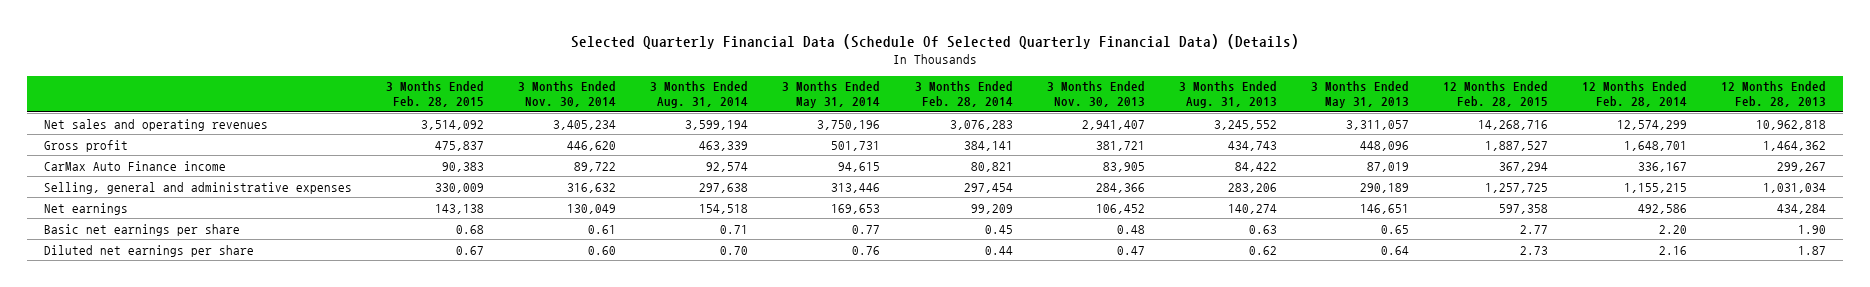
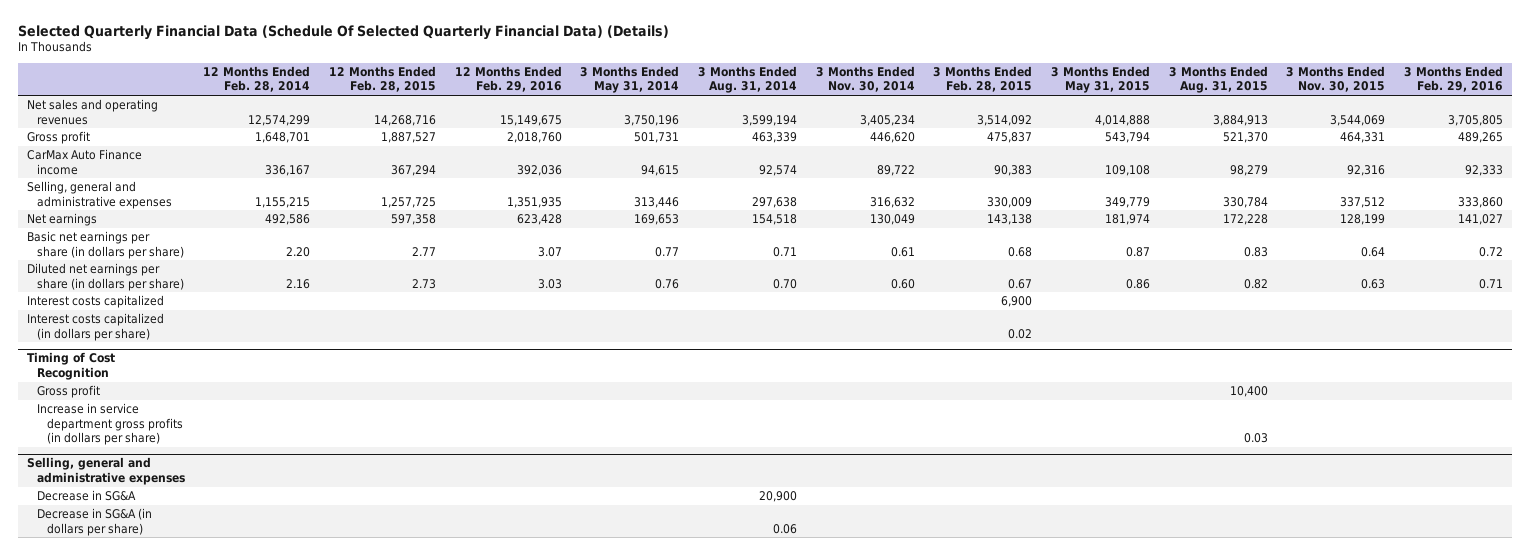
- | 3 Months Ended Feb. 28, 2015 | 3 Months Ended Nov. 30, 2014 | 3 Months Ended Aug. 31, 2014 | 3 Months Ended May 31, 2014 | 3 Months Ended Feb. 28, 2014 | 3 Months Ended Nov. 30, 2013 | 3 Months Ended Aug. 31, 2013 | 3 Months Ended May 31, 2013 | 12 Months Ended Feb. 28, 2015 | 12 Months Ended Feb. 28, 2014 | 12 Months Ended Feb. 28, 2013
+ | 12 Months Ended Feb. 28, 2014 | 12 Months Ended Feb. 28, 2015 | 12 Months Ended Feb. 29, 2016 | 3 Months Ended May 31, 2014 | 3 Months Ended Aug. 31, 2014 | 3 Months Ended Nov. 30, 2014 | 3 Months Ended Feb. 28, 2015 | 3 Months Ended May 31, 2015 | 3 Months Ended Aug. 31, 2015 | 3 Months Ended Nov. 30, 2015 | 3 Months Ended Feb. 29, 2016
- Basic net earnings per share | 0.68 | 0.61 | 0.71 | 0.77 | 0.45 | 0.48 | 0.63 | 0.65 | 2.77 | 2.20 | 1.90
- Diluted net earnings per share | 0.67 | 0.60 | 0.70 | 0.76 | 0.44 | 0.47 | 0.62 | 0.64 | 2.73 | 2.16 | 1.87
+ Basic net earnings per share (in dollars per share) | 2.20 | 2.77 | 3.07 | 0.77 | 0.71 | 0.61 | 0.68 | 0.87 | 0.83 | 0.64 | 0.72
+ Diluted net earnings per share (in dollars per share) | 2.16 | 2.73 | 3.03 | 0.76 | 0.70 | 0.60 | 0.67 | 0.86 | 0.82 | 0.63 | 0.71
+ Interest costs capitalized | | | | | | | 6,900 | | | |
+ Interest costs capitalized (in dollars per share) | | | | | | | 0.02 | | | |
+ Timing of Cost Recognition
+ Gross profit | | | | | | | | | 10,400 | |
+ Increase in service department gross profits (in dollars per share) | | | | | | | | | 0.03 | |
+ Selling, general and administrative expenses
+ Decrease in SG&A | | | | | 20,900 | | | | | |
+ Decrease in SG&A (in dollars per share) | | | | | 0.06 | | | | | |

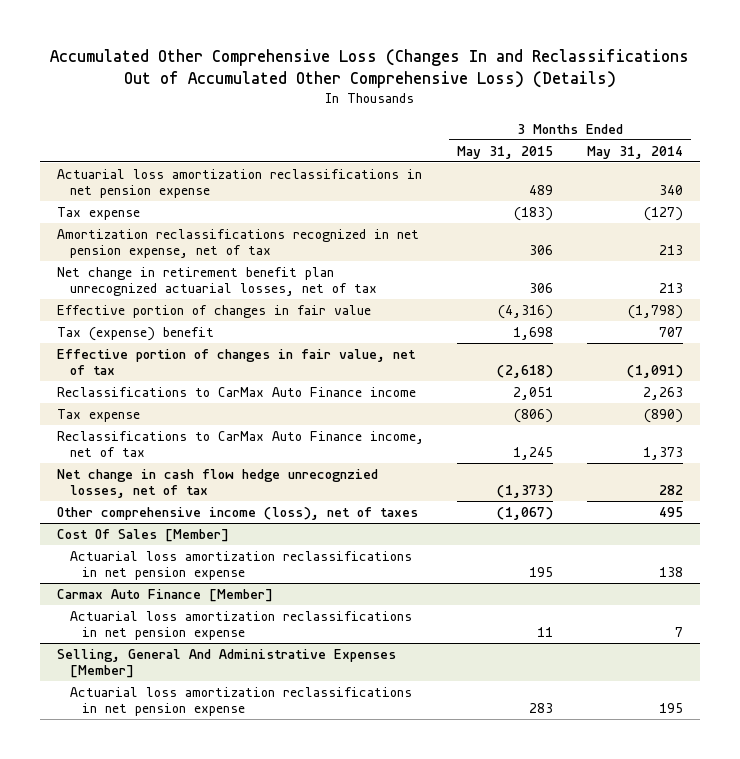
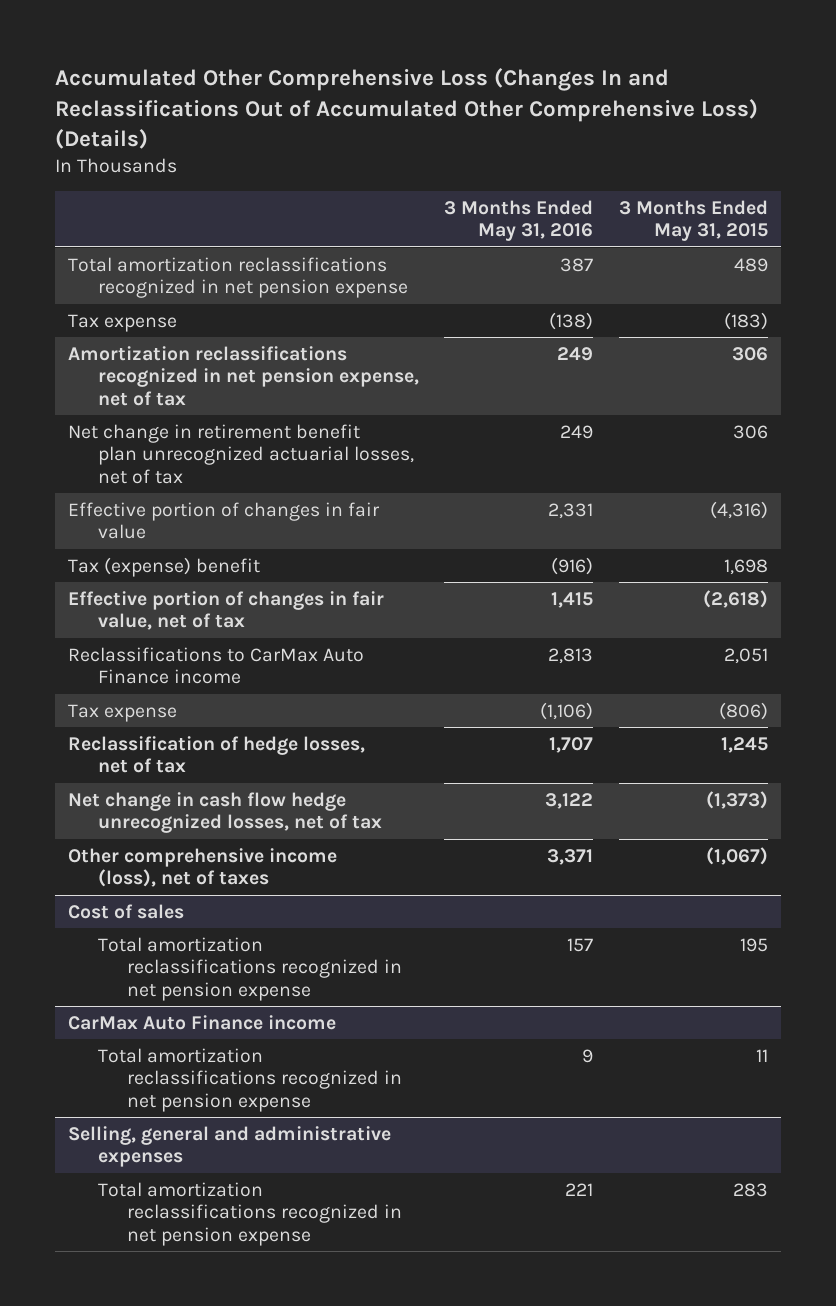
- | 3 Months Ended May 31, 2015 | 3 Months Ended May 31, 2014
+ | 3 Months Ended May 31, 2016 | 3 Months Ended May 31, 2015
- Actuarial loss amortization reclassifications in net pension expense | 489 | 340
+ Total amortization reclassifications recognized in net pension expense | 387 | 489
- Reclassifications to CarMax Auto Finance income, net of tax | 1,245 | 1,373
- Net change in cash flow hedge unrecognzied losses, net of tax | (1,373) | 282
+ Reclassification of hedge losses, net of tax | 1,707 | 1,245
+ Net change in cash flow hedge unrecognized losses, net of tax | 3,122 | (1,373)
- Cost Of Sales [Member]
- Actuarial loss amortization reclassifications in net pension expense | 195 | 138
- Carmax Auto Finance [Member]
- Actuarial loss amortization reclassifications in net pension expense | 11 | 7
- Selling, General And Administrative Expenses [Member]
- Actuarial loss amortization reclassifications in net pension expense | 283 | 195
+ Cost of sales
+ Total amortization reclassifications recognized in net pension expense | 157 | 195
+ CarMax Auto Finance income
+ Total amortization reclassifications recognized in net pension expense | 9 | 11
+ Selling, general and administrative expenses
+ Total amortization reclassifications recognized in net pension expense | 221 | 283

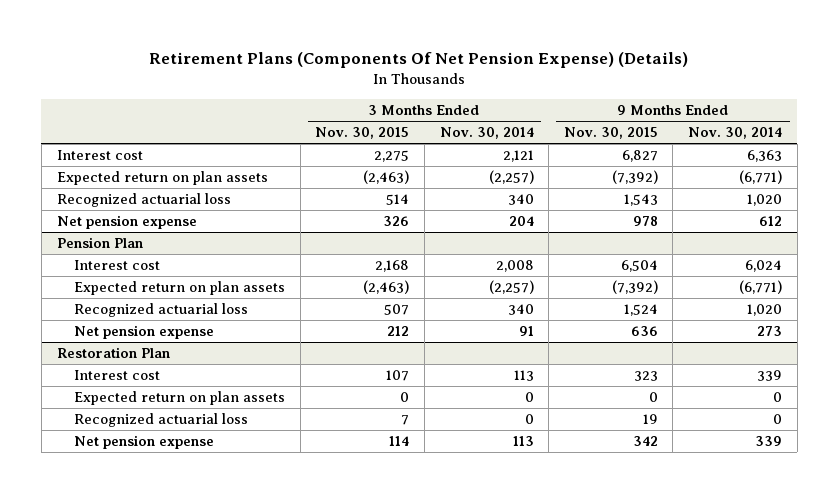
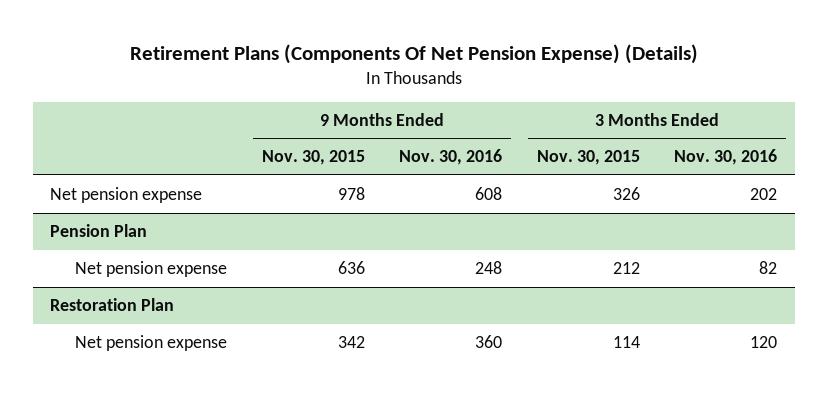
- | 3 Months Ended Nov. 30, 2015 | 3 Months Ended Nov. 30, 2014 | 9 Months Ended Nov. 30, 2015 | 9 Months Ended Nov. 30, 2014
+ | 9 Months Ended Nov. 30, 2015 | 9 Months Ended Nov. 30, 2016 | 3 Months Ended Nov. 30, 2015 | 3 Months Ended Nov. 30, 2016
- Interest cost | 2,275 | 2,121 | 6,827 | 6,363
- Expected return on plan assets | (2,463) | (2,257) | (7,392) | (6,771)
- Recognized actuarial loss | 514 | 340 | 1,543 | 1,020
@ Pension Plan
- Interest cost | 2,168 | 2,008 | 6,504 | 6,024
- Expected return on plan assets | (2,463) | (2,257) | (7,392) | (6,771)
- Recognized actuarial loss | 507 | 340 | 1,524 | 1,020
@ Restoration Plan
- Interest cost | 107 | 113 | 323 | 339
- Expected return on plan assets | 0 | 0 | 0 | 0
- Recognized actuarial loss | 7 | 0 | 19 | 0

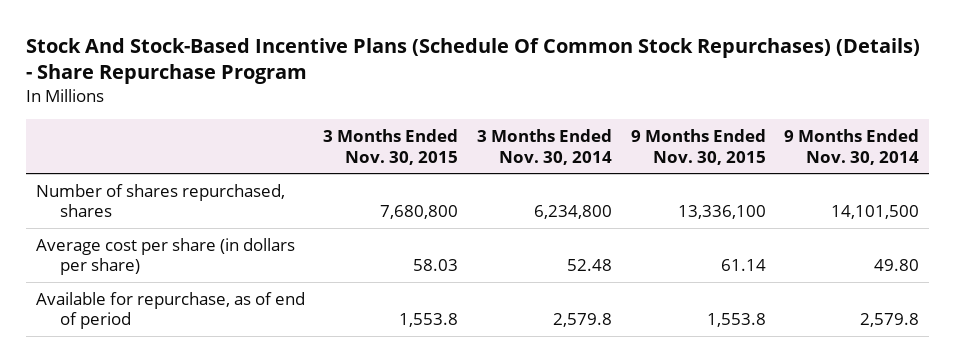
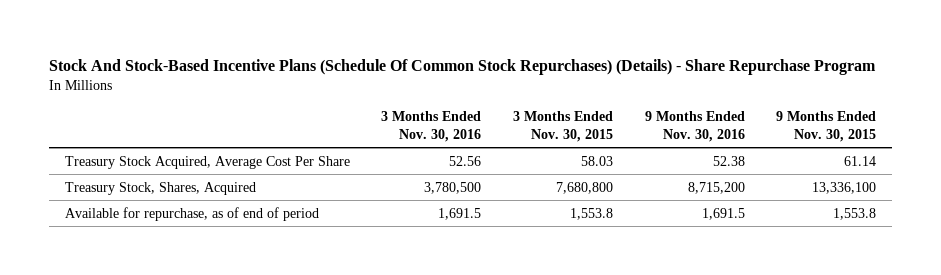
- | 3 Months Ended Nov. 30, 2015 | 3 Months Ended Nov. 30, 2014 | 9 Months Ended Nov. 30, 2015 | 9 Months Ended Nov. 30, 2014
+ | 3 Months Ended Nov. 30, 2016 | 3 Months Ended Nov. 30, 2015 | 9 Months Ended Nov. 30, 2016 | 9 Months Ended Nov. 30, 2015
- Number of shares repurchased, shares | 7,680,800 | 6,234,800 | 13,336,100 | 14,101,500
- Average cost per share (in dollars per share) | 58.03 | 52.48 | 61.14 | 49.80
+ Treasury Stock Acquired, Average Cost Per Share | 52.56 | 58.03 | 52.38 | 61.14
+ Treasury Stock, Shares, Acquired | 3,780,500 | 7,680,800 | 8,715,200 | 13,336,100

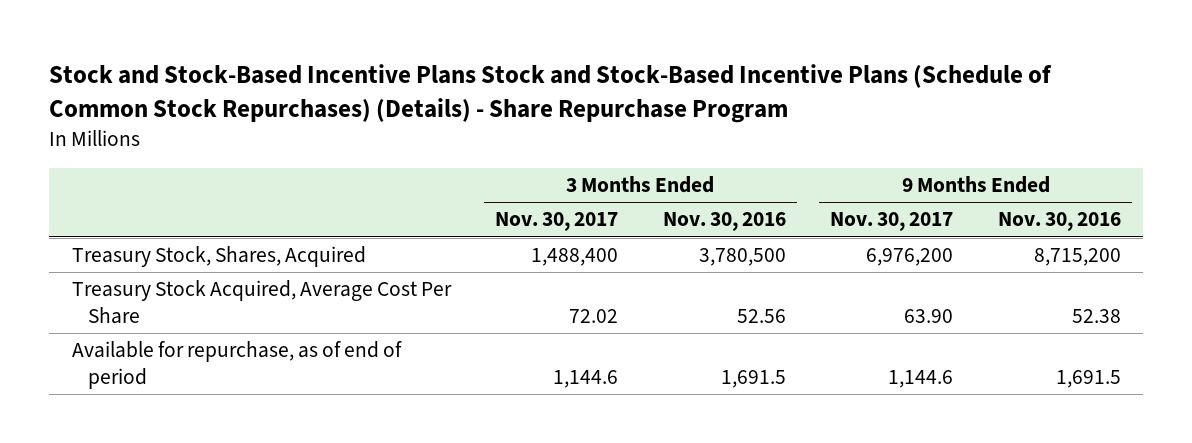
- Stock And Stock-Based Incentive Plans (Schedule Of Common Stock Repurchases) (Details) - Share Repurchase Program
+ Stock and Stock-Based Incentive Plans Stock and Stock-Based Incentive Plans (Schedule of Common Stock Repurchases) (Details) - Share Repurchase Program
- | 3 Months Ended Nov. 30, 2016 | 3 Months Ended Nov. 30, 2015 | 9 Months Ended Nov. 30, 2016 | 9 Months Ended Nov. 30, 2015
+ | 3 Months Ended Nov. 30, 2017 | 3 Months Ended Nov. 30, 2016 | 9 Months Ended Nov. 30, 2017 | 9 Months Ended Nov. 30, 2016
moved down: Treasury Stock Acquired, Average Cost Per Share | 72.02 | 52.56 | 63.90 | 52.38

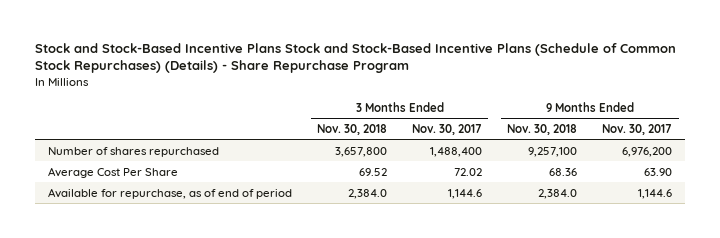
- | 3 Months Ended Nov. 30, 2017 | 3 Months Ended Nov. 30, 2016 | 9 Months Ended Nov. 30, 2017 | 9 Months Ended Nov. 30, 2016
+ | 3 Months Ended Nov. 30, 2018 | 3 Months Ended Nov. 30, 2017 | 9 Months Ended Nov. 30, 2018 | 9 Months Ended Nov. 30, 2017
- Treasury Stock, Shares, Acquired | 1,488,400 | 3,780,500 | 6,976,200 | 8,715,200
- Treasury Stock Acquired, Average Cost Per Share | 72.02 | 52.56 | 63.90 | 52.38
+ Number of shares repurchased | 3,657,800 | 1,488,400 | 9,257,100 | 6,976,200
+ Average Cost Per Share | 69.52 | 72.02 | 68.36 | 63.90

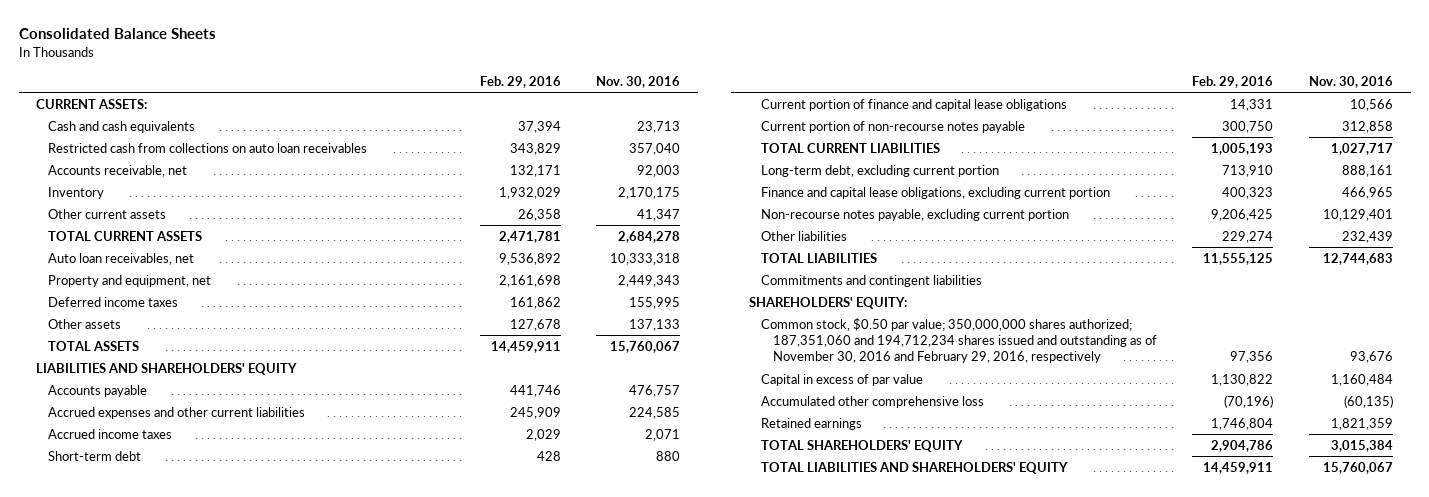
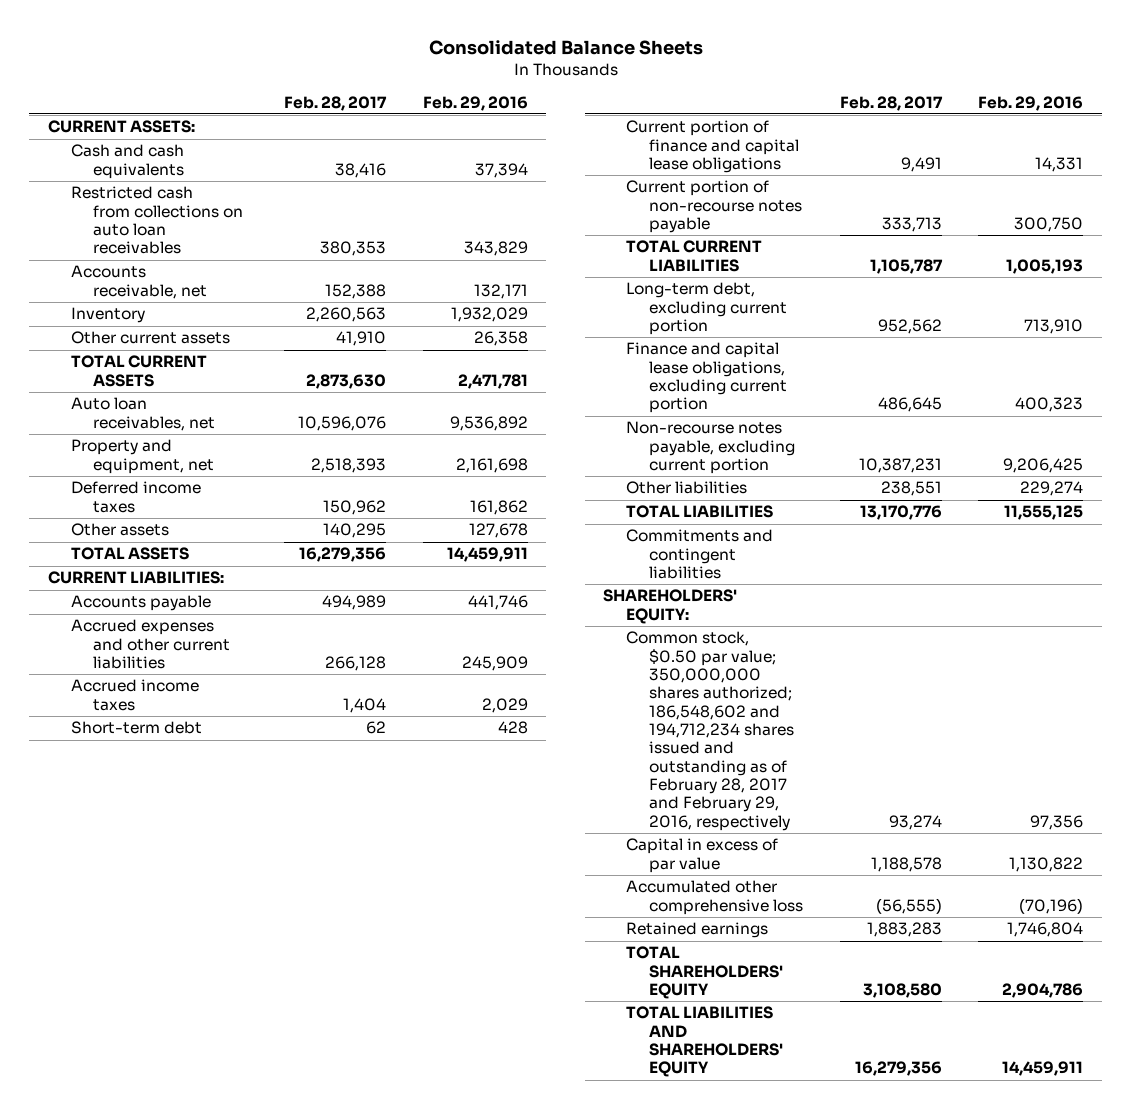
- | Feb. 29, 2016 | Nov. 30, 2016
+ | Feb. 28, 2017 | Feb. 29, 2016
- LIABILITIES AND SHAREHOLDERS' EQUITY
+ CURRENT LIABILITIES:
- Common stock, $0.50 par value; 350,000,000 shares authorized; 187,351,060 and 194,712,234 shares issued and outstanding as of November 30, 2016 and February 29, 2016, respectively | 97,356 | 93,676
+ Common stock, $0.50 par value; 350,000,000 shares authorized; 186,548,602 and 194,712,234 shares issued and outstanding as of February 28, 2017 and February 29, 2016, respectively | 93,274 | 97,356

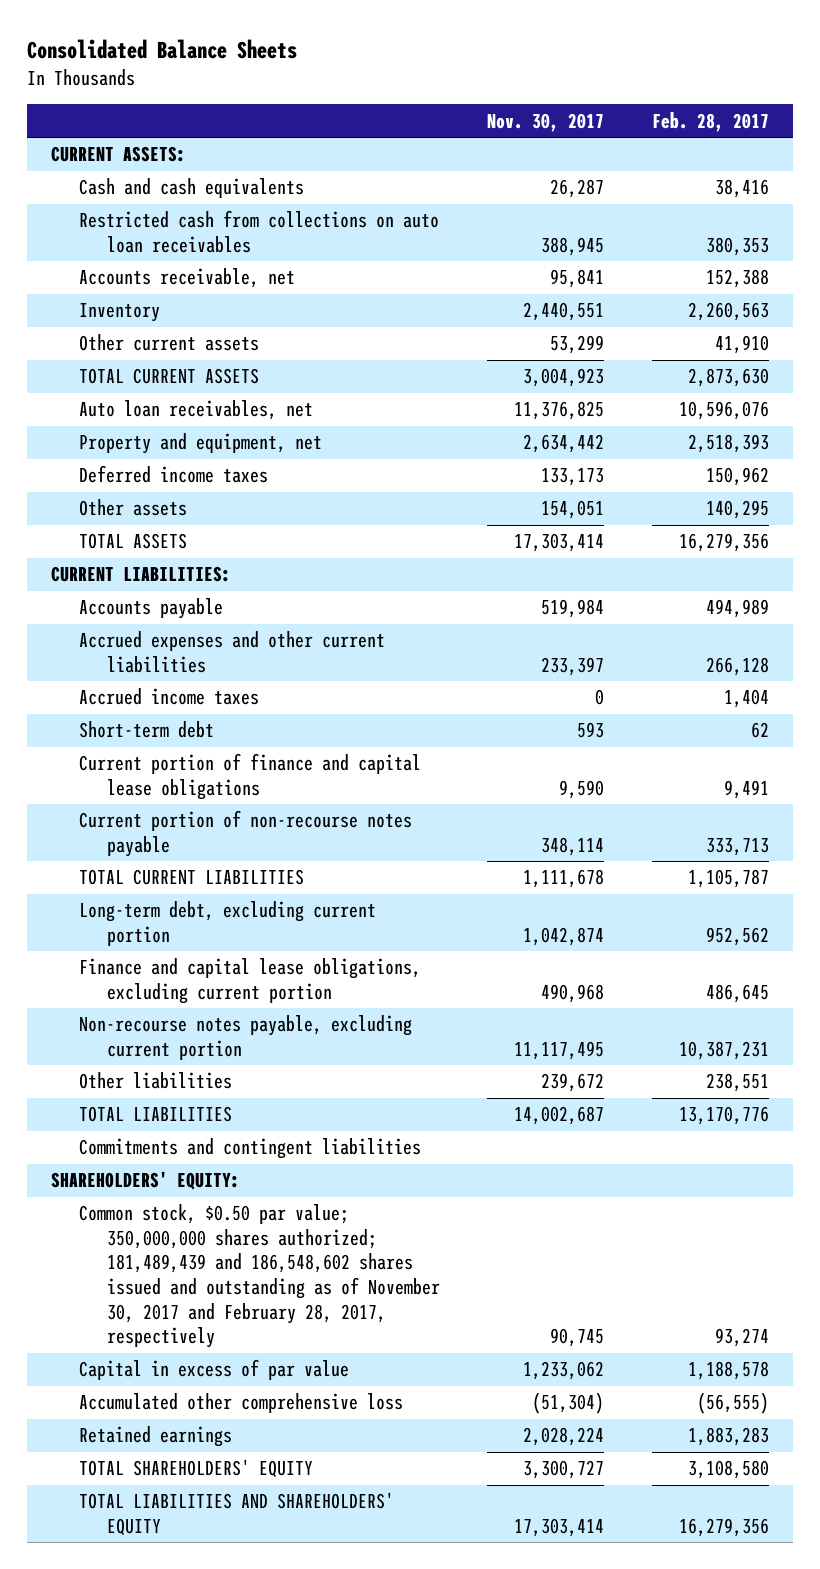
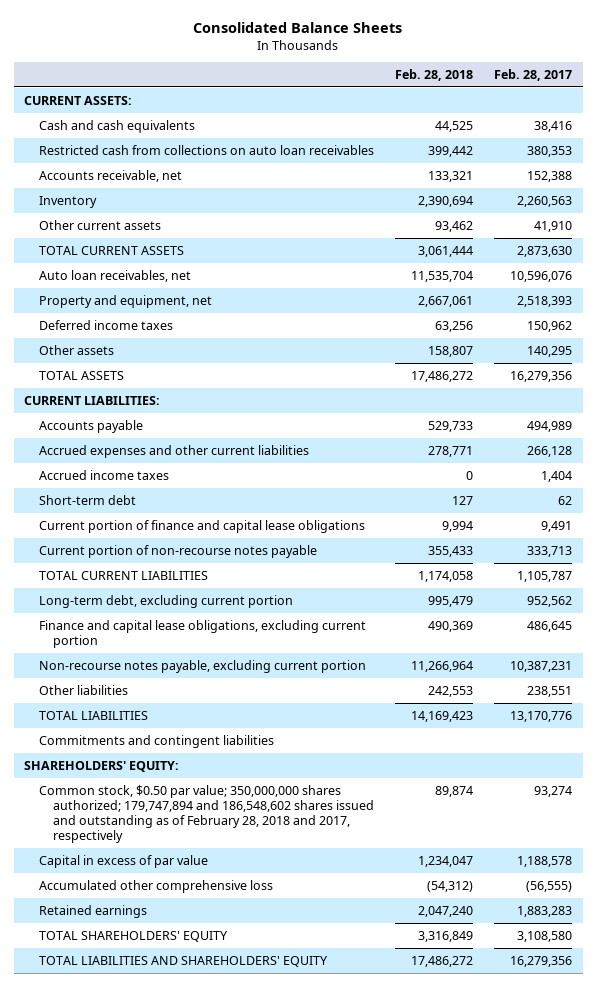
- | Nov. 30, 2017 | Feb. 28, 2017
+ | Feb. 28, 2018 | Feb. 28, 2017
- Common stock, $0.50 par value; 350,000,000 shares authorized; 181,489,439 and 186,548,602 shares issued and outstanding as of November 30, 2017 and February 28, 2017, respectively | 90,745 | 93,274
+ Common stock, $0.50 par value; 350,000,000 shares authorized; 179,747,894 and 186,548,602 shares issued and outstanding as of February 28, 2018 and 2017, respectively | 89,874 | 93,274

